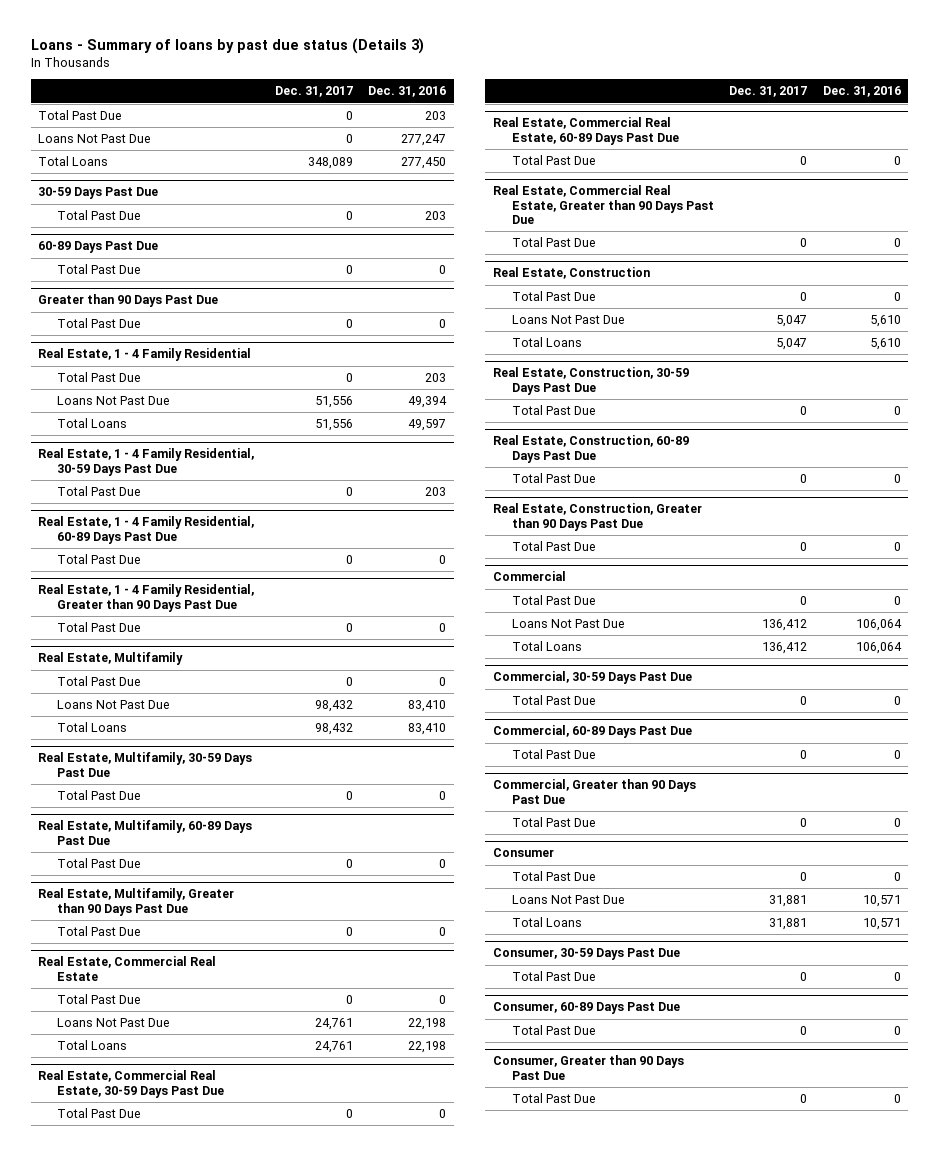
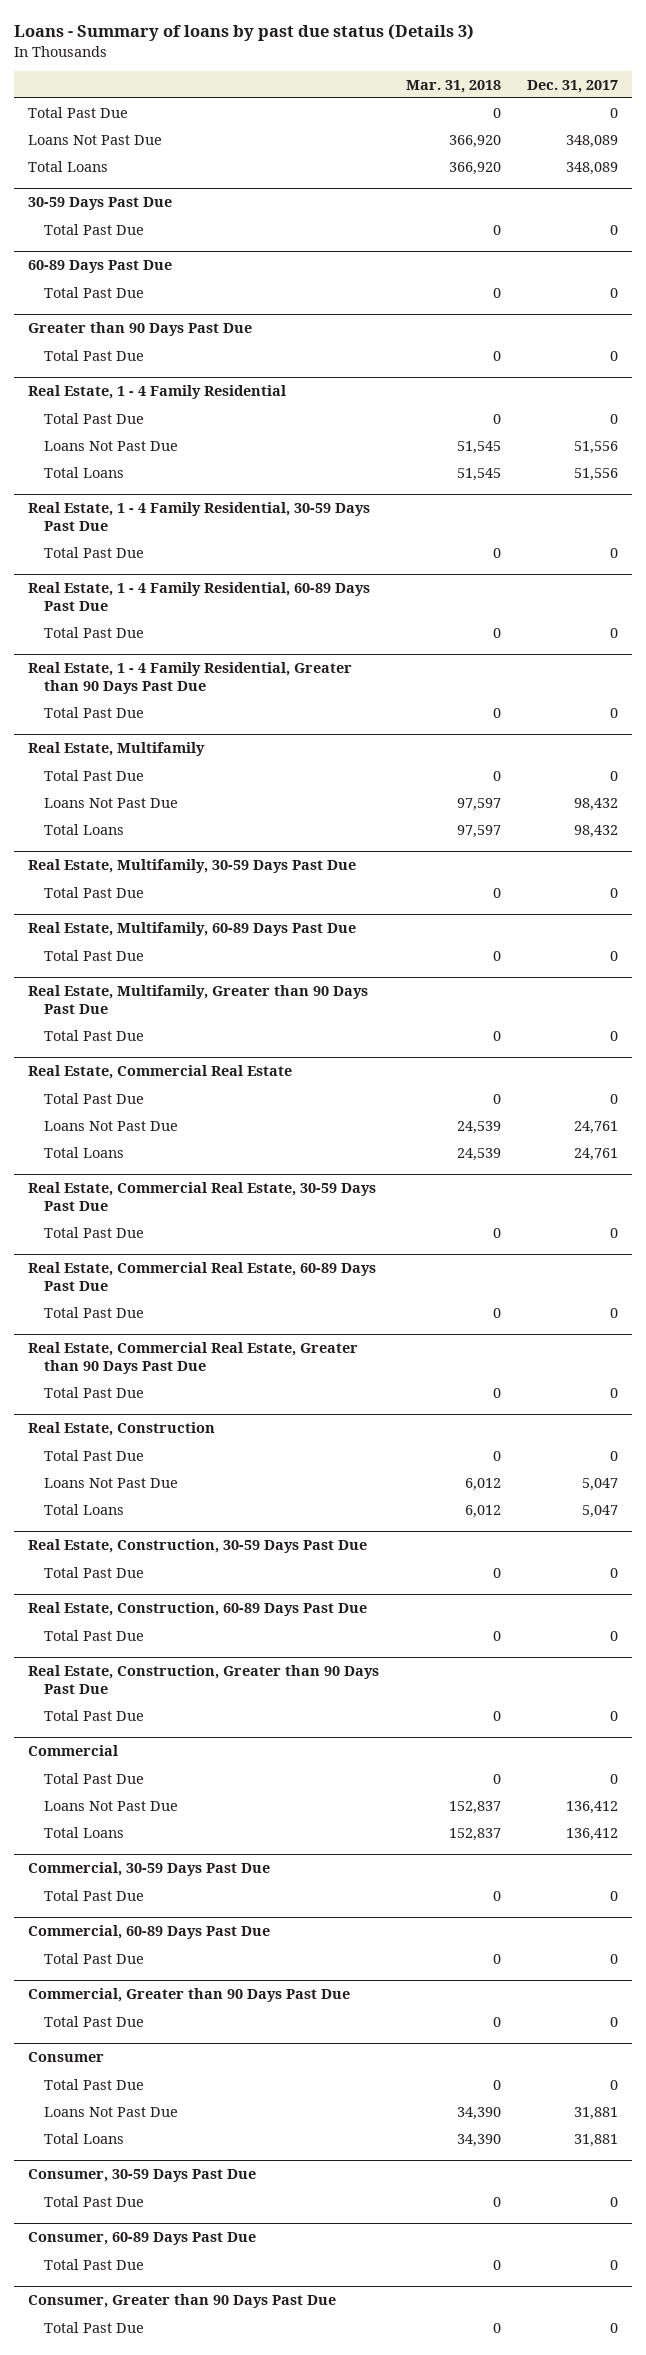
- | Dec. 31, 2017 | Dec. 31, 2016
+ | Mar. 31, 2018 | Dec. 31, 2017
- Loans Not Past Due | 0 | 277,247
+ Loans Not Past Due | 366,920 | 348,089

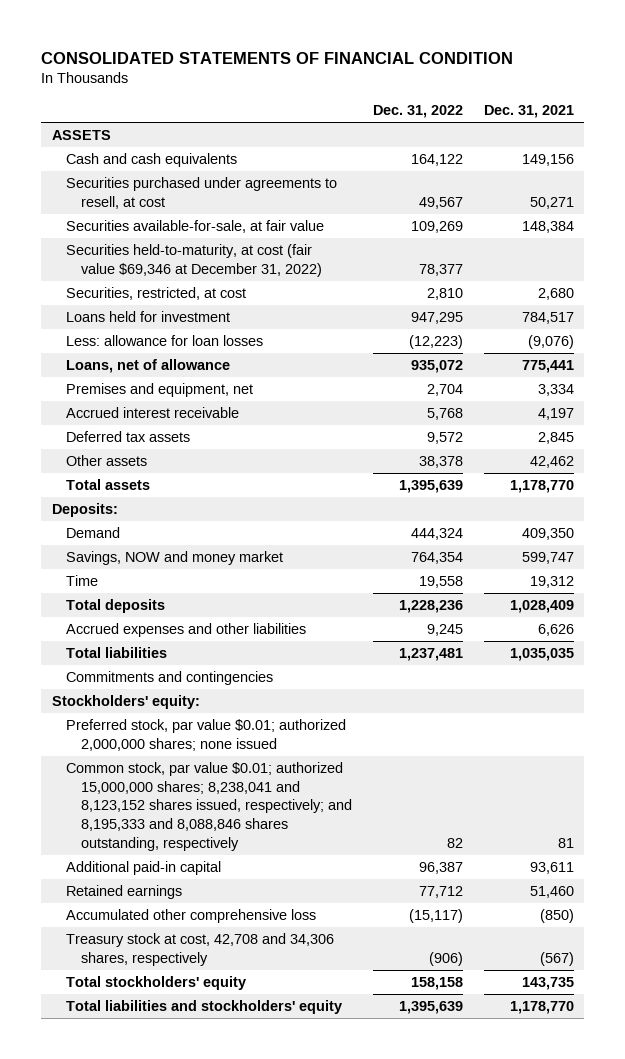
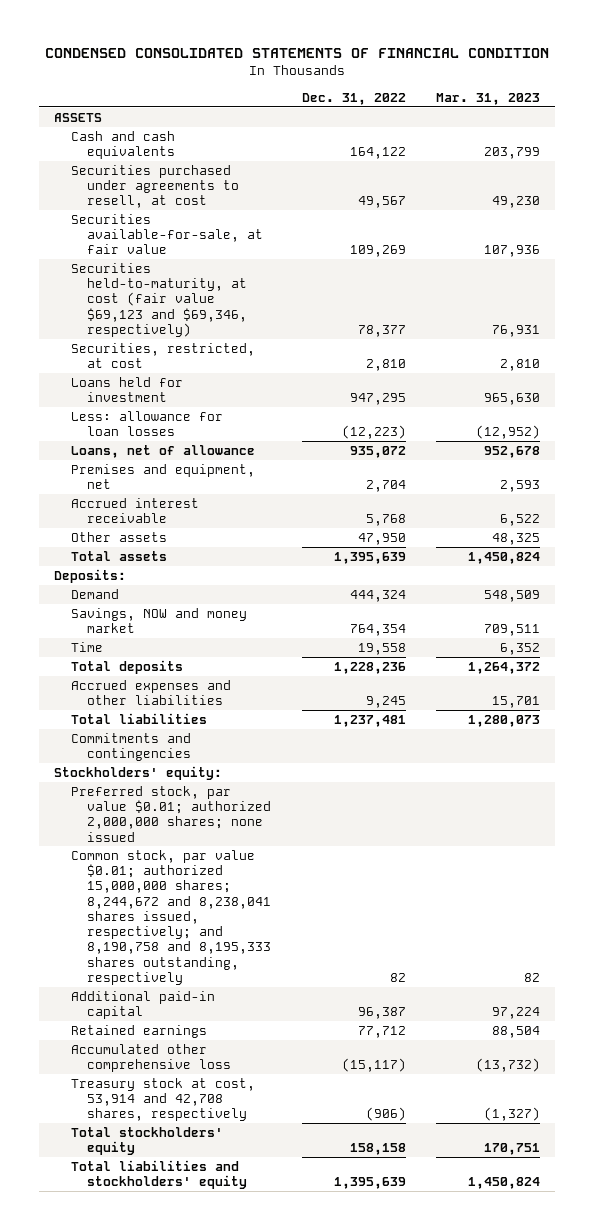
- CONSOLIDATED STATEMENTS OF FINANCIAL CONDITION
+ CONDENSED CONSOLIDATED STATEMENTS OF FINANCIAL CONDITION
- | Dec. 31, 2022 | Dec. 31, 2021
+ | Dec. 31, 2022 | Mar. 31, 2023
- Securities held-to-maturity, at cost (fair value $69,346 at December 31, 2022) | 78,377 |
+ Securities held-to-maturity, at cost (fair value $69,123 and $69,346, respectively) | 78,377 | 76,931
- Deferred tax assets | 9,572 | 2,845
- Other assets | 38,378 | 42,462
+ Other assets | 47,950 | 48,325
- Common stock, par value $0.01; authorized 15,000,000 shares; 8,238,041 and 8,123,152 shares issued, respectively; and 8,195,333 and 8,088,846 shares outstanding, respectively | 82 | 81
+ Common stock, par value $0.01; authorized 15,000,000 shares; 8,244,672 and 8,238,041 shares issued, respectively; and 8,190,758 and 8,195,333 shares outstanding, respectively | 82 | 82
- Treasury stock at cost, 42,708 and 34,306 shares, respectively | (906) | (567)
+ Treasury stock at cost, 53,914 and 42,708 shares, respectively | (906) | (1,327)

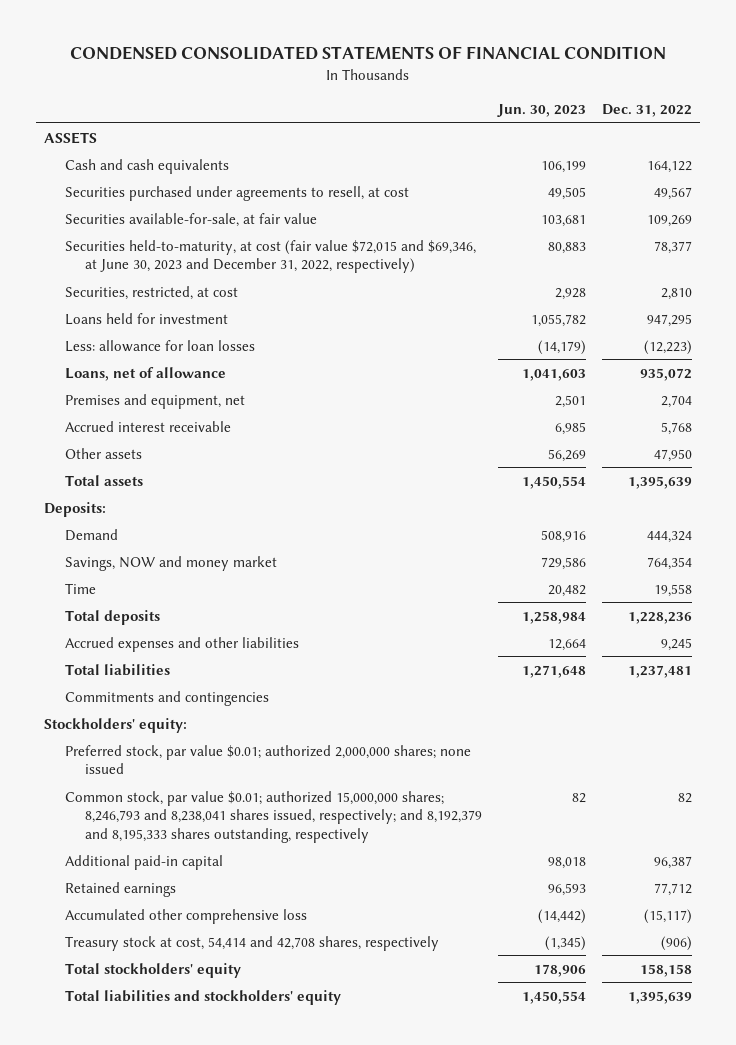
- | Dec. 31, 2022 | Mar. 31, 2023
+ | Jun. 30, 2023 | Dec. 31, 2022
- Securities held-to-maturity, at cost (fair value $69,123 and $69,346, respectively) | 78,377 | 76,931
+ Securities held-to-maturity, at cost (fair value $72,015 and $69,346, at June 30, 2023 and December 31, 2022, respectively) | 80,883 | 78,377
- Common stock, par value $0.01; authorized 15,000,000 shares; 8,244,672 and 8,238,041 shares issued, respectively; and 8,190,758 and 8,195,333 shares outstanding, respectively | 82 | 82
+ Common stock, par value $0.01; authorized 15,000,000 shares; 8,246,793 and 8,238,041 shares issued, respectively; and 8,192,379 and 8,195,333 shares outstanding, respectively | 82 | 82
- Treasury stock at cost, 53,914 and 42,708 shares, respectively | (906) | (1,327)
+ Treasury stock at cost, 54,414 and 42,708 shares, respectively | (1,345) | (906)

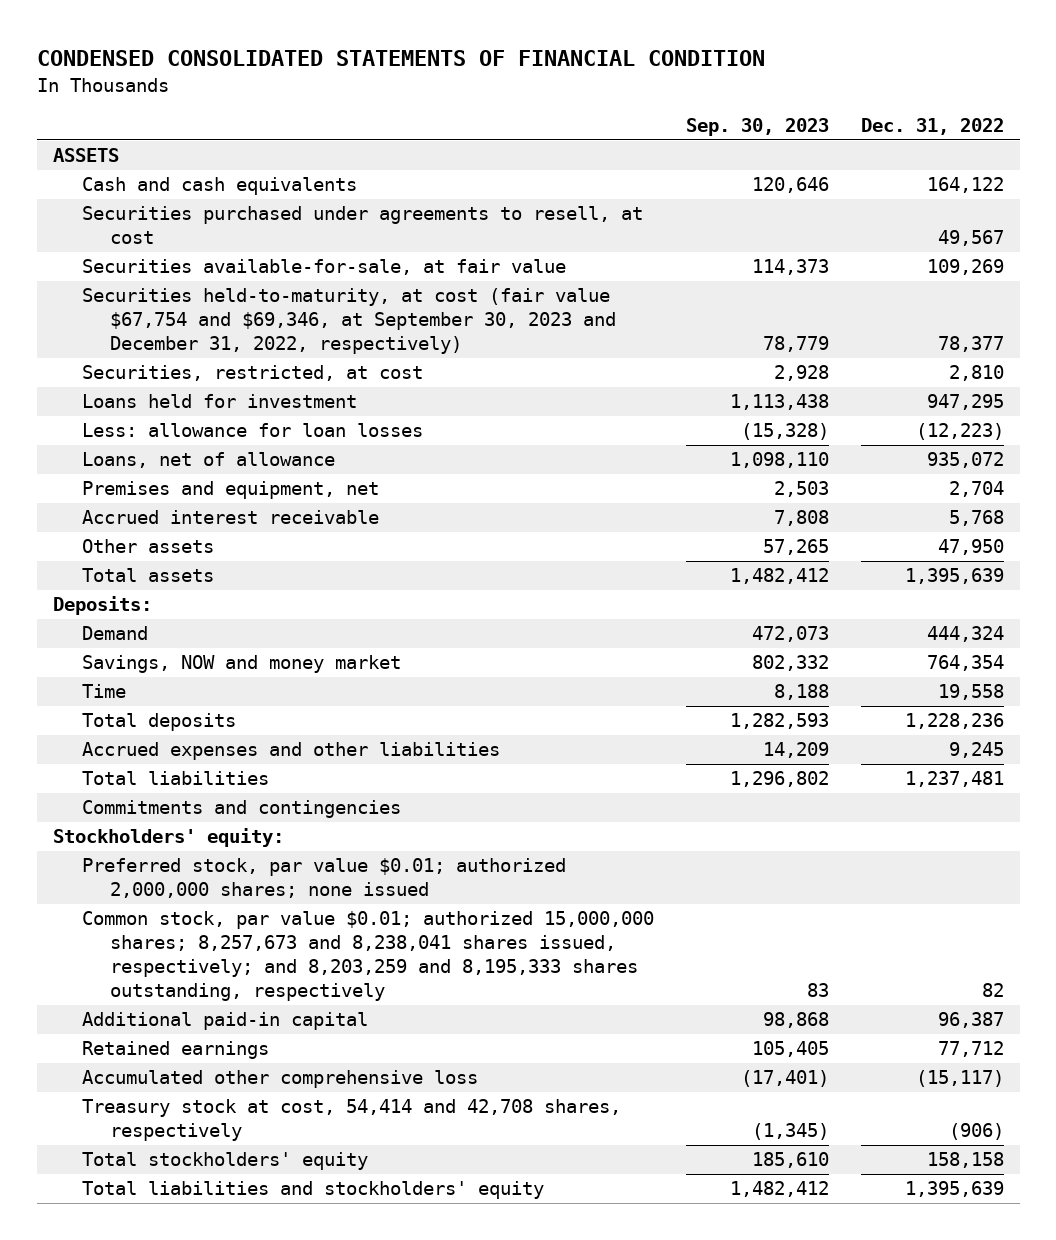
- | Jun. 30, 2023 | Dec. 31, 2022
+ | Sep. 30, 2023 | Dec. 31, 2022
- Securities held-to-maturity, at cost (fair value $72,015 and $69,346, at June 30, 2023 and December 31, 2022, respectively) | 80,883 | 78,377
+ Securities held-to-maturity, at cost (fair value $67,754 and $69,346, at September 30, 2023 and December 31, 2022, respectively) | 78,779 | 78,377
- Common stock, par value $0.01; authorized 15,000,000 shares; 8,246,793 and 8,238,041 shares issued, respectively; and 8,192,379 and 8,195,333 shares outstanding, respectively | 82 | 82
+ Common stock, par value $0.01; authorized 15,000,000 shares; 8,257,673 and 8,238,041 shares issued, respectively; and 8,203,259 and 8,195,333 shares outstanding, respectively | 83 | 82

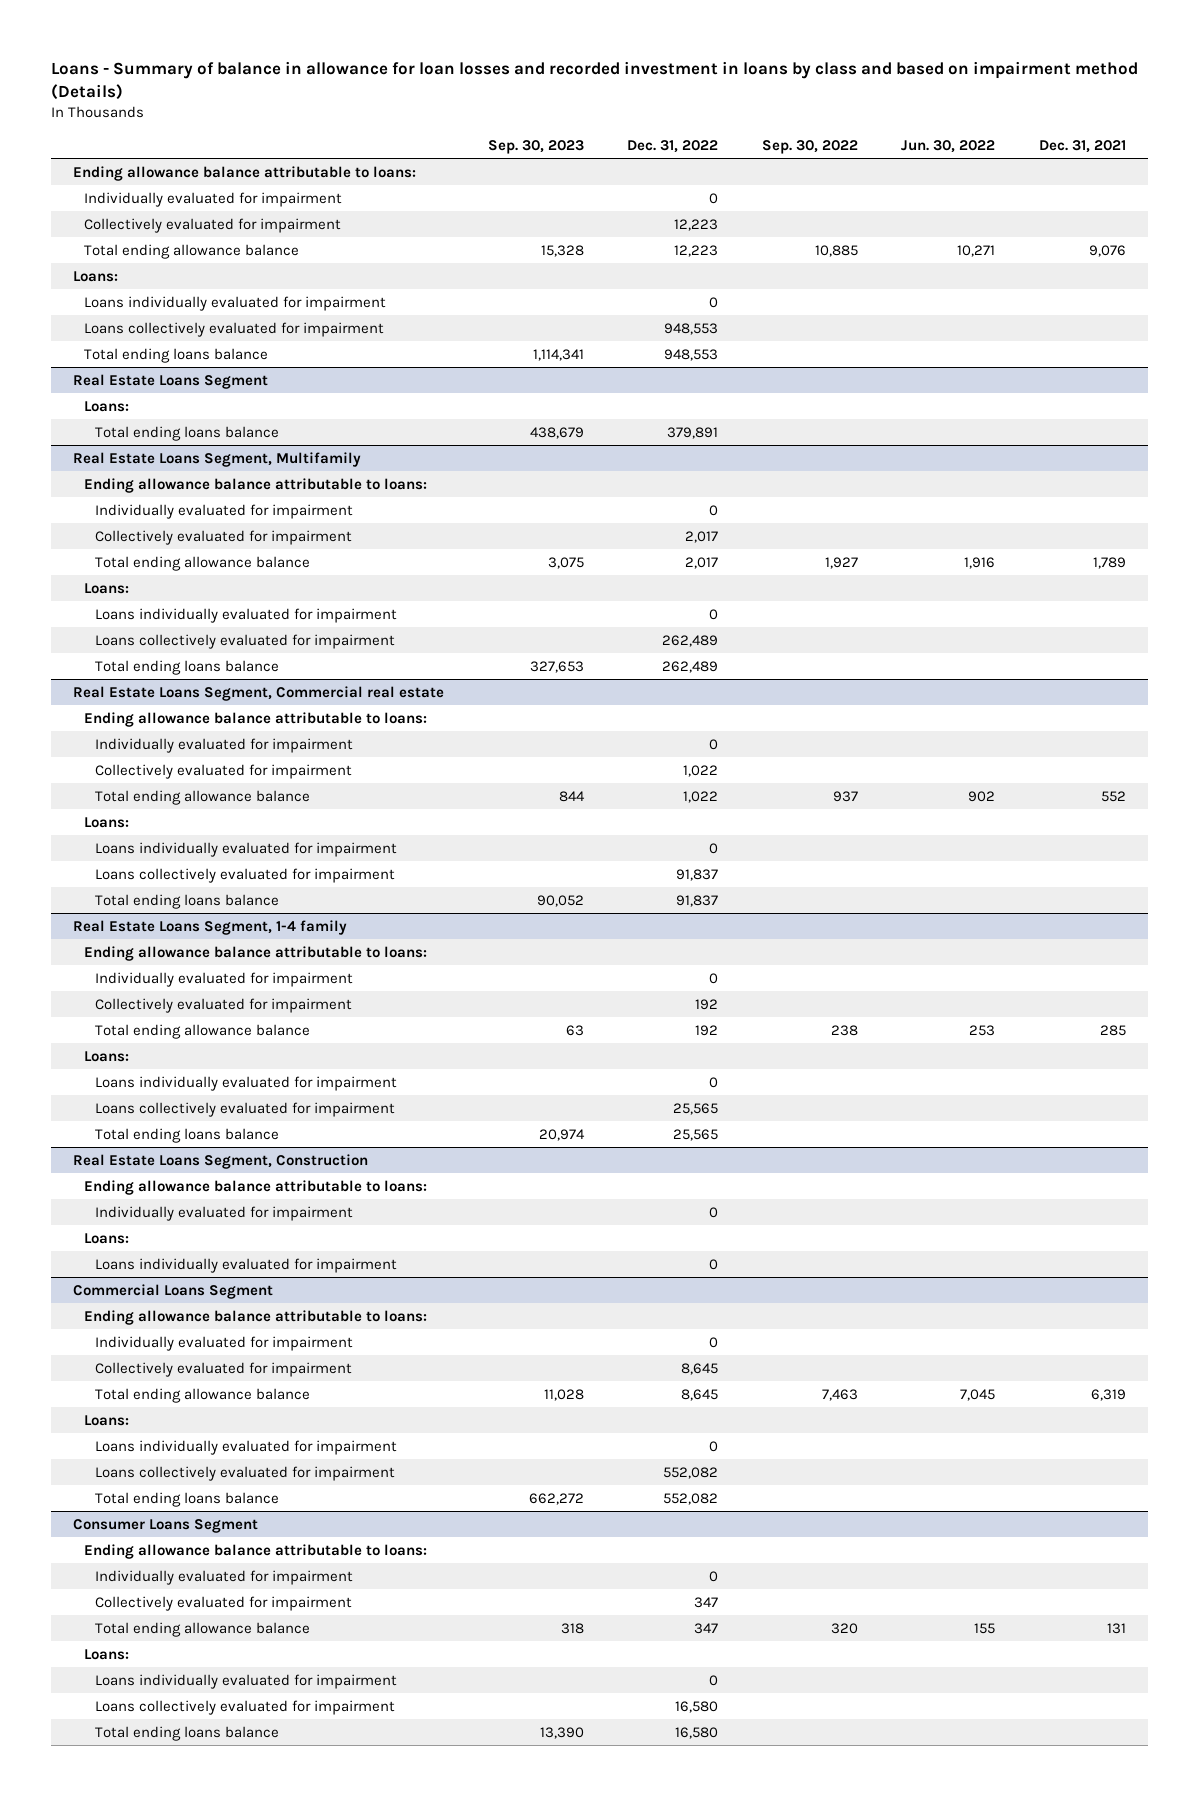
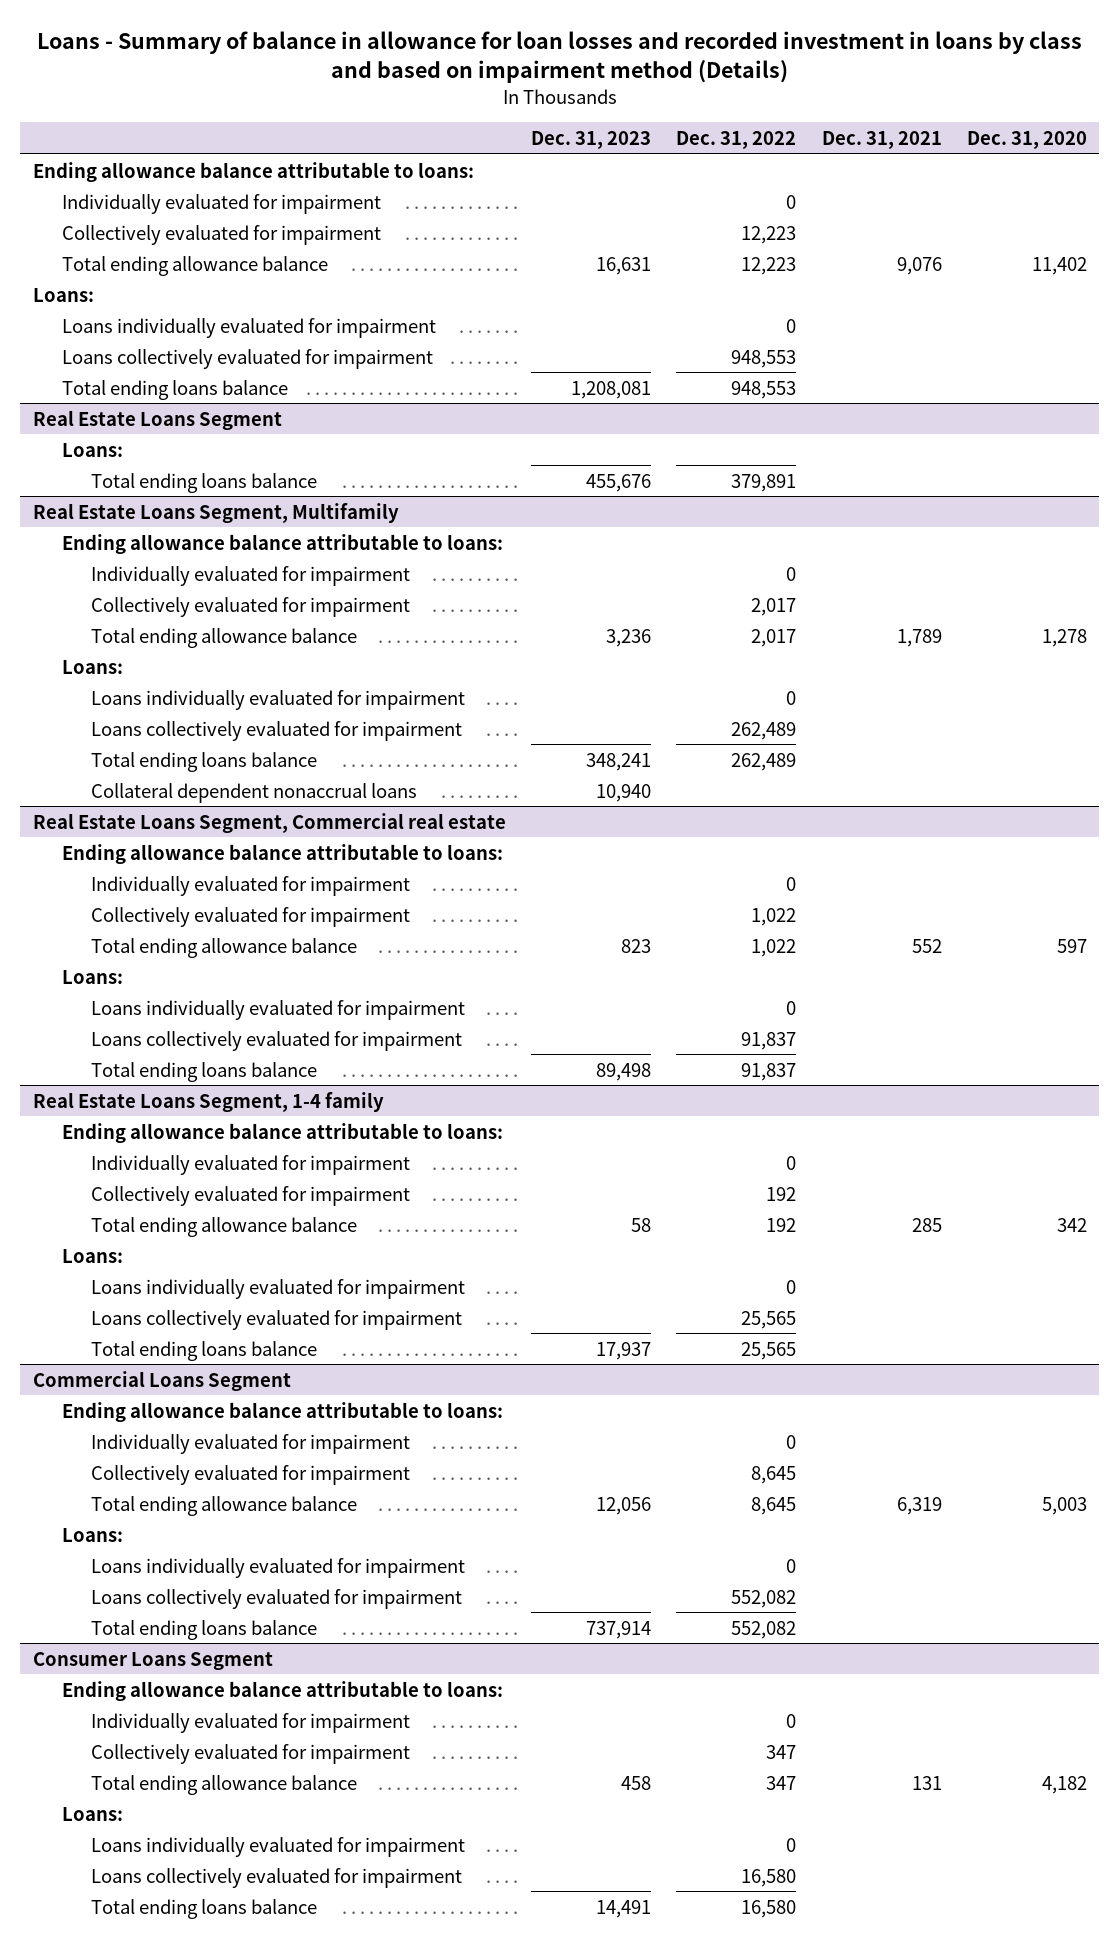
- | Sep. 30, 2023 | Dec. 31, 2022 | Sep. 30, 2022 | Jun. 30, 2022 | Dec. 31, 2021
+ | Dec. 31, 2023 | Dec. 31, 2022 | Dec. 31, 2021 | Dec. 31, 2020
@ Real Estate Loans Segment, Multifamily
+ Collateral dependent nonaccrual loans | 10,940 | | |
- Real Estate Loans Segment, Construction
- Ending allowance balance attributable to loans:
- Individually evaluated for impairment | | 0 | | |
- Loans:
- Loans individually evaluated for impairment | | 0 | | |

